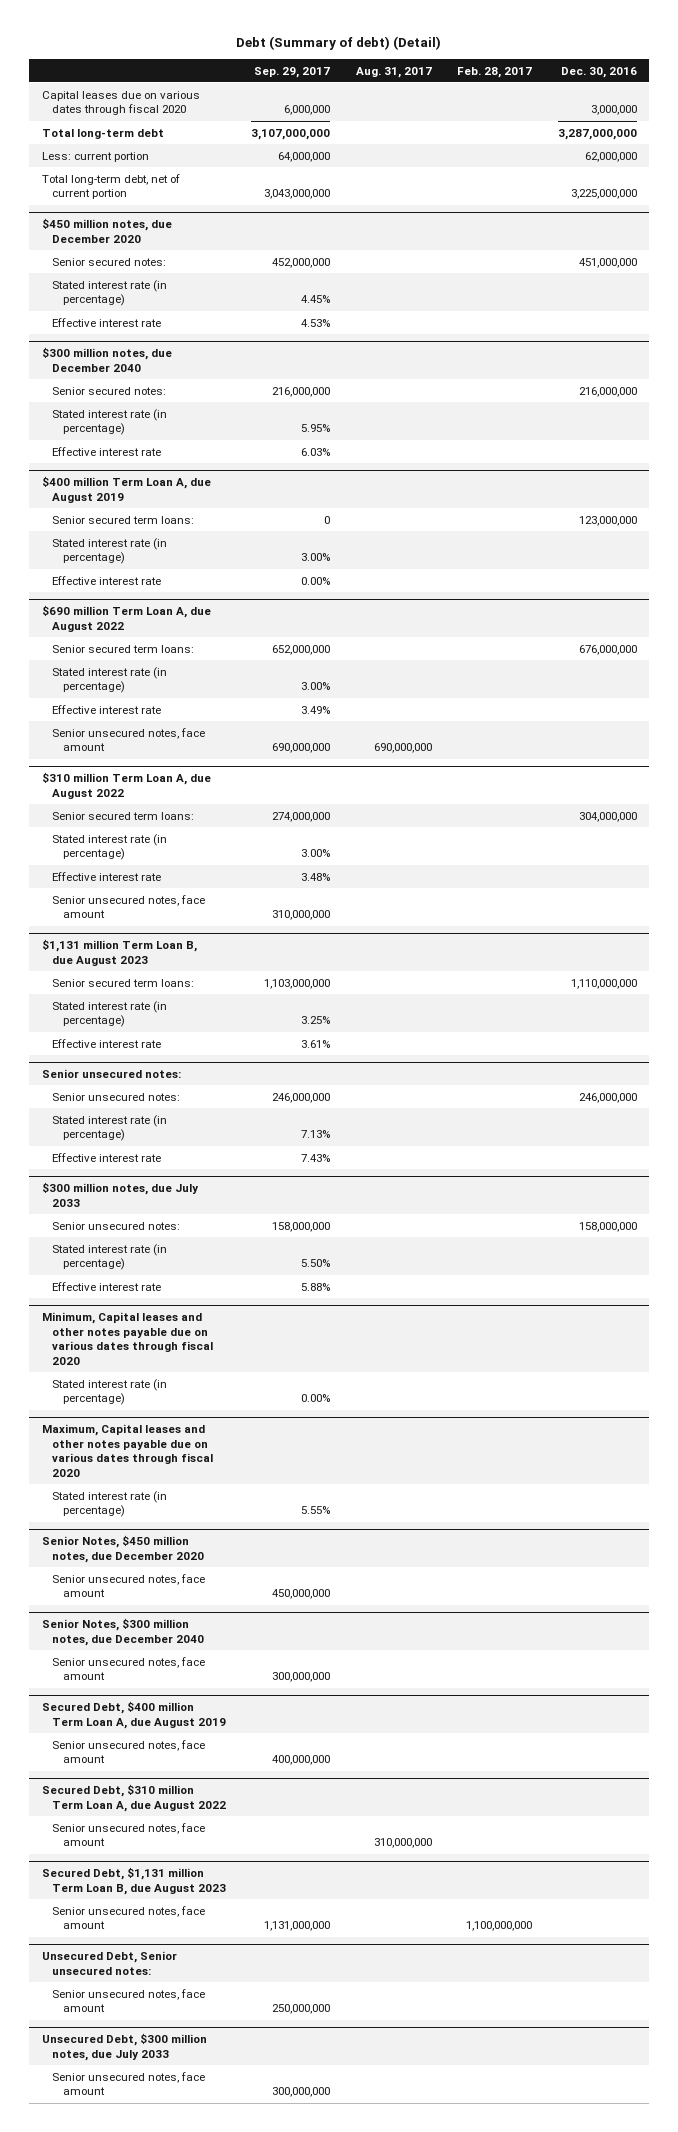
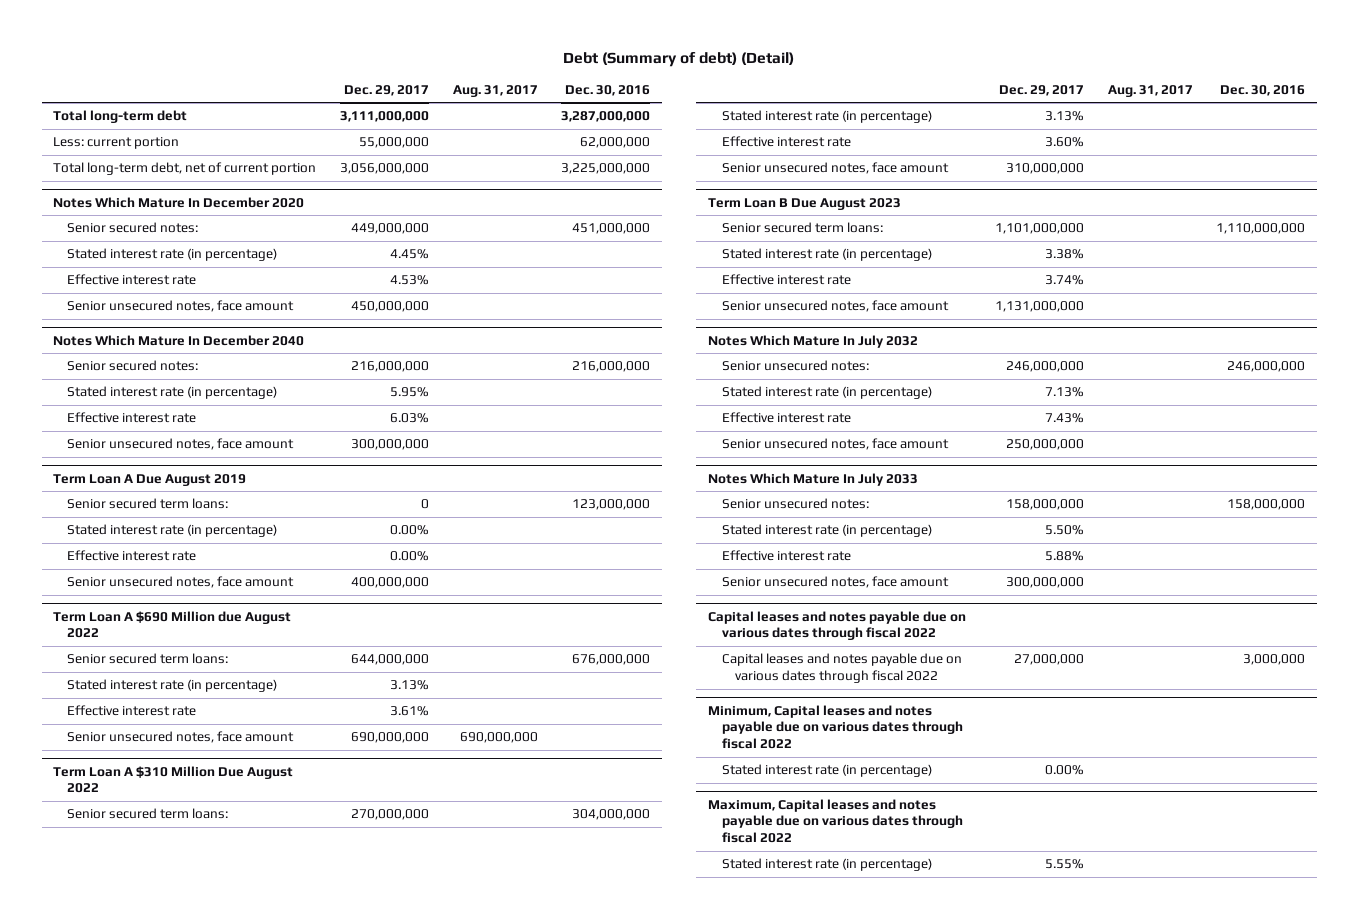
- | Sep. 29, 2017 | Aug. 31, 2017 | Feb. 28, 2017 | Dec. 30, 2016
+ | Dec. 29, 2017 | Aug. 31, 2017 | Dec. 30, 2016
- Capital leases due on various dates through fiscal 2020 | 6,000,000 | | | 3,000,000
- $450 million notes, due December 2020
+ Notes Which Mature In December 2020
- $300 million notes, due December 2040
+ Senior unsecured notes, face amount | 450,000,000 | |
+ Notes Which Mature In December 2040
- $400 million Term Loan A, due August 2019
+ Senior unsecured notes, face amount | 300,000,000 | |
+ Term Loan A Due August 2019
- $690 million Term Loan A, due August 2022
+ Senior unsecured notes, face amount | 400,000,000 | |
+ Term Loan A $690 Million due August 2022
- $310 million Term Loan A, due August 2022
+ Term Loan A $310 Million Due August 2022
- $1,131 million Term Loan B, due August 2023
+ Term Loan B Due August 2023
- Senior unsecured notes:
+ Senior unsecured notes, face amount | 1,131,000,000 | |
+ Notes Which Mature In July 2032
- $300 million notes, due July 2033
+ Senior unsecured notes, face amount | 250,000,000 | |
+ Notes Which Mature In July 2033
- Minimum, Capital leases and other notes payable due on various dates through fiscal 2020
+ Senior unsecured notes, face amount | 300,000,000 | |
+ Capital leases and notes payable due on various dates through fiscal 2022
+ Capital leases and notes payable due on various dates through fiscal 2022 | 27,000,000 | | 3,000,000
+ Minimum, Capital leases and notes payable due on various dates through fiscal 2022
- Maximum, Capital leases and other notes payable due on various dates through fiscal 2020
+ Maximum, Capital leases and notes payable due on various dates through fiscal 2022
- Senior Notes, $450 million notes, due December 2020
- Senior unsecured notes, face amount | 450,000,000 | | |
- Senior Notes, $300 million notes, due December 2040
- Senior unsecured notes, face amount | 300,000,000 | | |
- Secured Debt, $400 million Term Loan A, due August 2019
- Senior unsecured notes, face amount | 400,000,000 | | |
- Secured Debt, $310 million Term Loan A, due August 2022
- Senior unsecured notes, face amount | | 310,000,000 | |
- Secured Debt, $1,131 million Term Loan B, due August 2023
- Senior unsecured notes, face amount | 1,131,000,000 | | 1,100,000,000 |
- Unsecured Debt, Senior unsecured notes:
- Senior unsecured notes, face amount | 250,000,000 | | |
- Unsecured Debt, $300 million notes, due July 2033
- Senior unsecured notes, face amount | 300,000,000 | | |

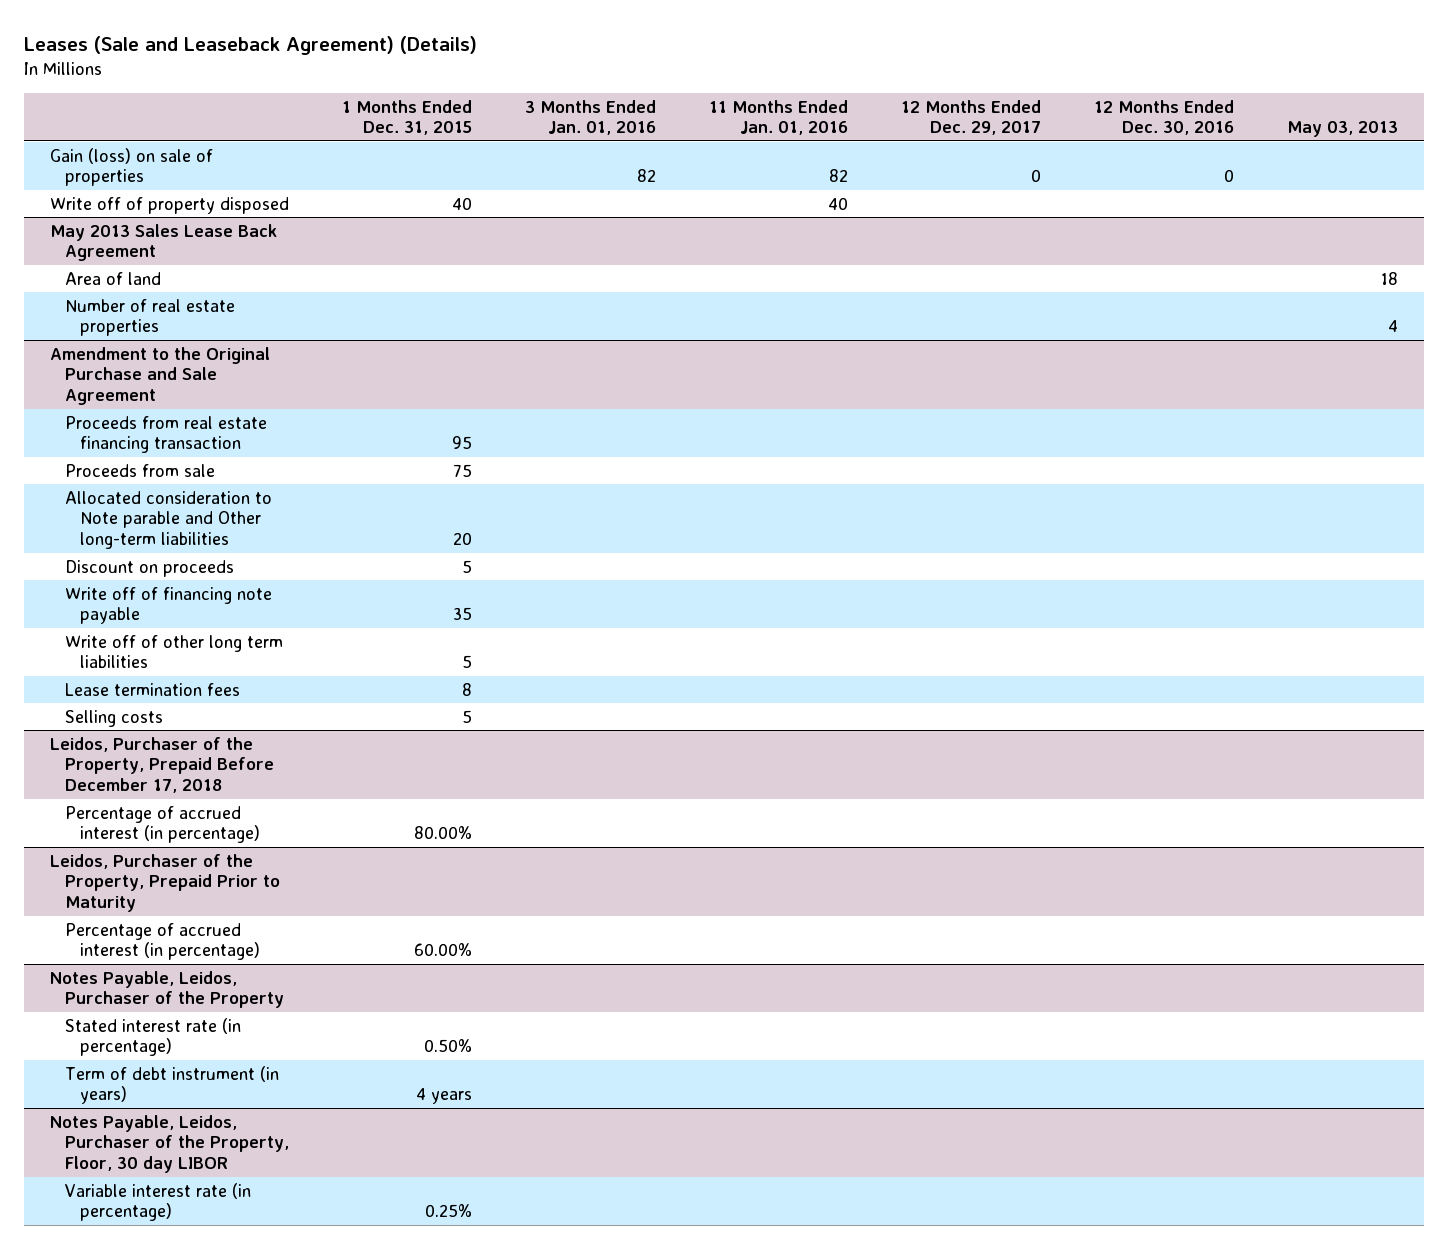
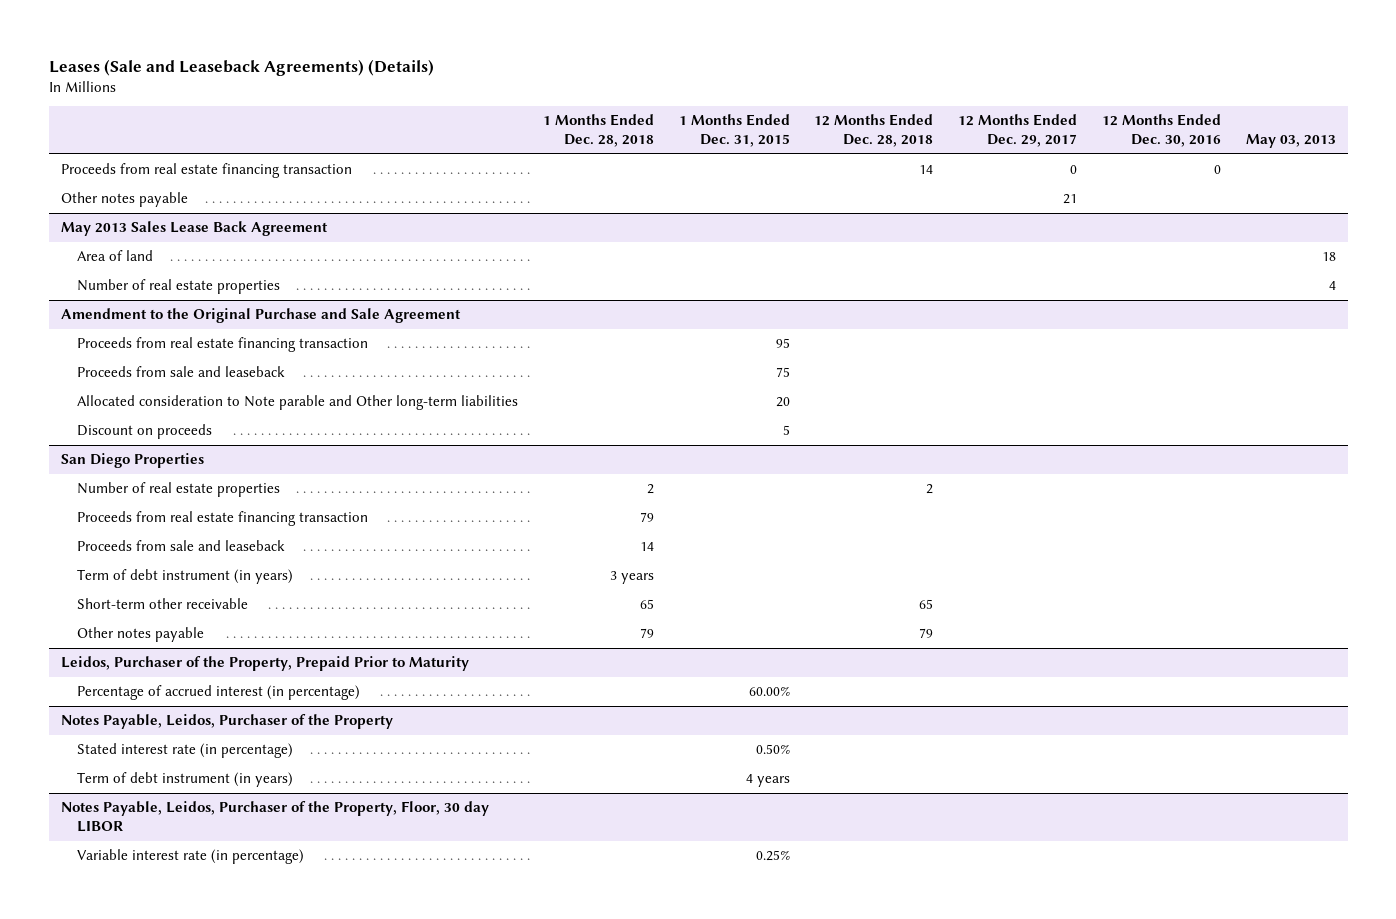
- Leases (Sale and Leaseback Agreement) (Details)
+ Leases (Sale and Leaseback Agreements) (Details)
- | 1 Months Ended Dec. 31, 2015 | 3 Months Ended Jan. 01, 2016 | 11 Months Ended Jan. 01, 2016 | 12 Months Ended Dec. 29, 2017 | 12 Months Ended Dec. 30, 2016 | May 03, 2013
+ | 1 Months Ended Dec. 28, 2018 | 1 Months Ended Dec. 31, 2015 | 12 Months Ended Dec. 28, 2018 | 12 Months Ended Dec. 29, 2017 | 12 Months Ended Dec. 30, 2016 | May 03, 2013
- Gain (loss) on sale of properties | | 82 | 82 | 0 | 0 |
- Write off of property disposed | 40 | | 40 | | |
+ Proceeds from real estate financing transaction | | | 14 | 0 | 0 |
+ Other notes payable | | | | 21 | |
@ Amendment to the Original Purchase and Sale Agreement
- Proceeds from sale | 75 | | | | |
+ Proceeds from sale and leaseback | | 75 | | | |
- Write off of financing note payable | 35 | | | | |
- Write off of other long term liabilities | 5 | | | | |
- Lease termination fees | 8 | | | | |
- Selling costs | 5 | | | | |
- Leidos, Purchaser of the Property, Prepaid Before December 17, 2018
- Percentage of accrued interest (in percentage) | 80.00% | | | | |
+ San Diego Properties
+ Number of real estate properties | 2 | | 2 | | |
+ Proceeds from real estate financing transaction | 79 | | | | |
+ Proceeds from sale and leaseback | 14 | | | | |
+ Term of debt instrument (in years) | 3 years | | | | |
+ Short-term other receivable | 65 | | 65 | | |
+ Other notes payable | 79 | | 79 | | |

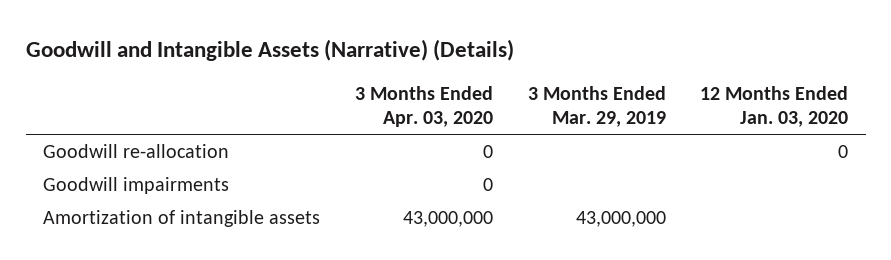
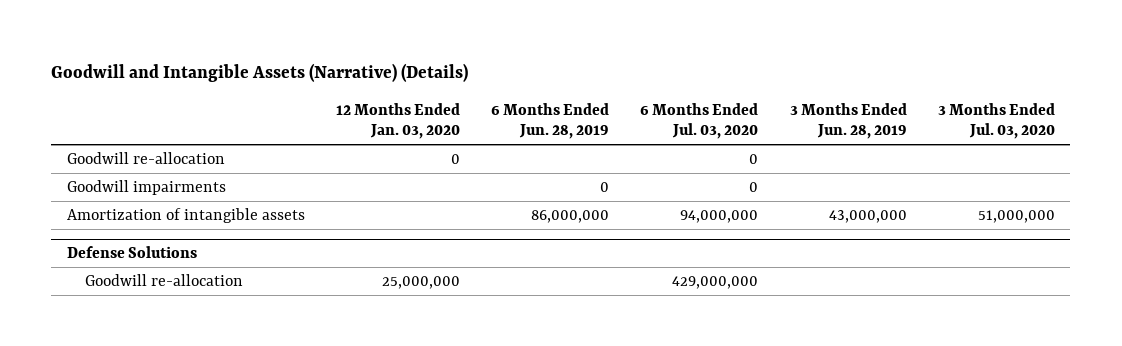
- | 3 Months Ended Apr. 03, 2020 | 3 Months Ended Mar. 29, 2019 | 12 Months Ended Jan. 03, 2020
+ | 12 Months Ended Jan. 03, 2020 | 6 Months Ended Jun. 28, 2019 | 6 Months Ended Jul. 03, 2020 | 3 Months Ended Jun. 28, 2019 | 3 Months Ended Jul. 03, 2020
+ Defense Solutions
+ Goodwill re-allocation | 25,000,000 | | 429,000,000 | |

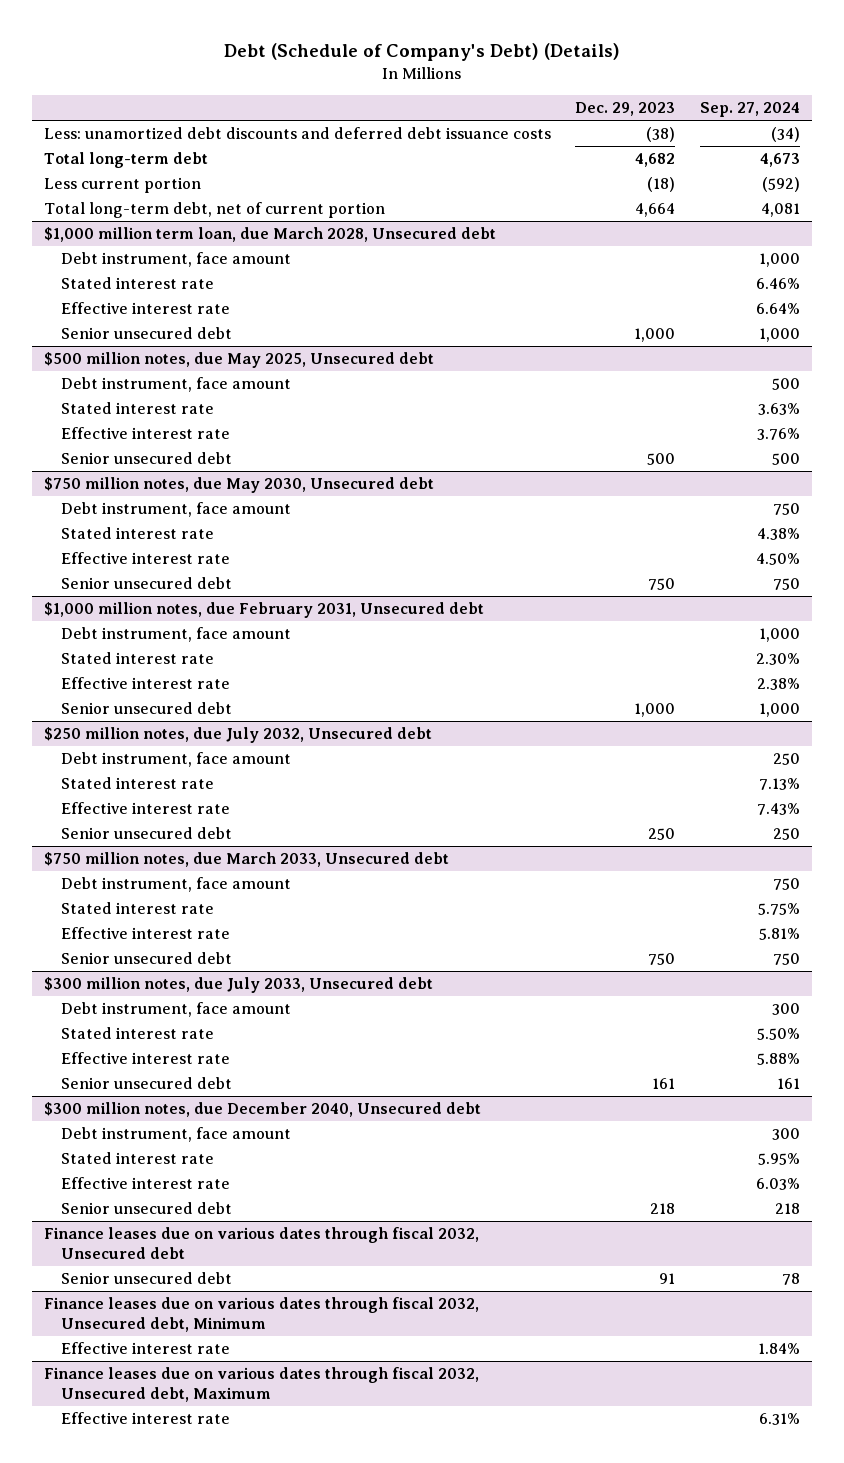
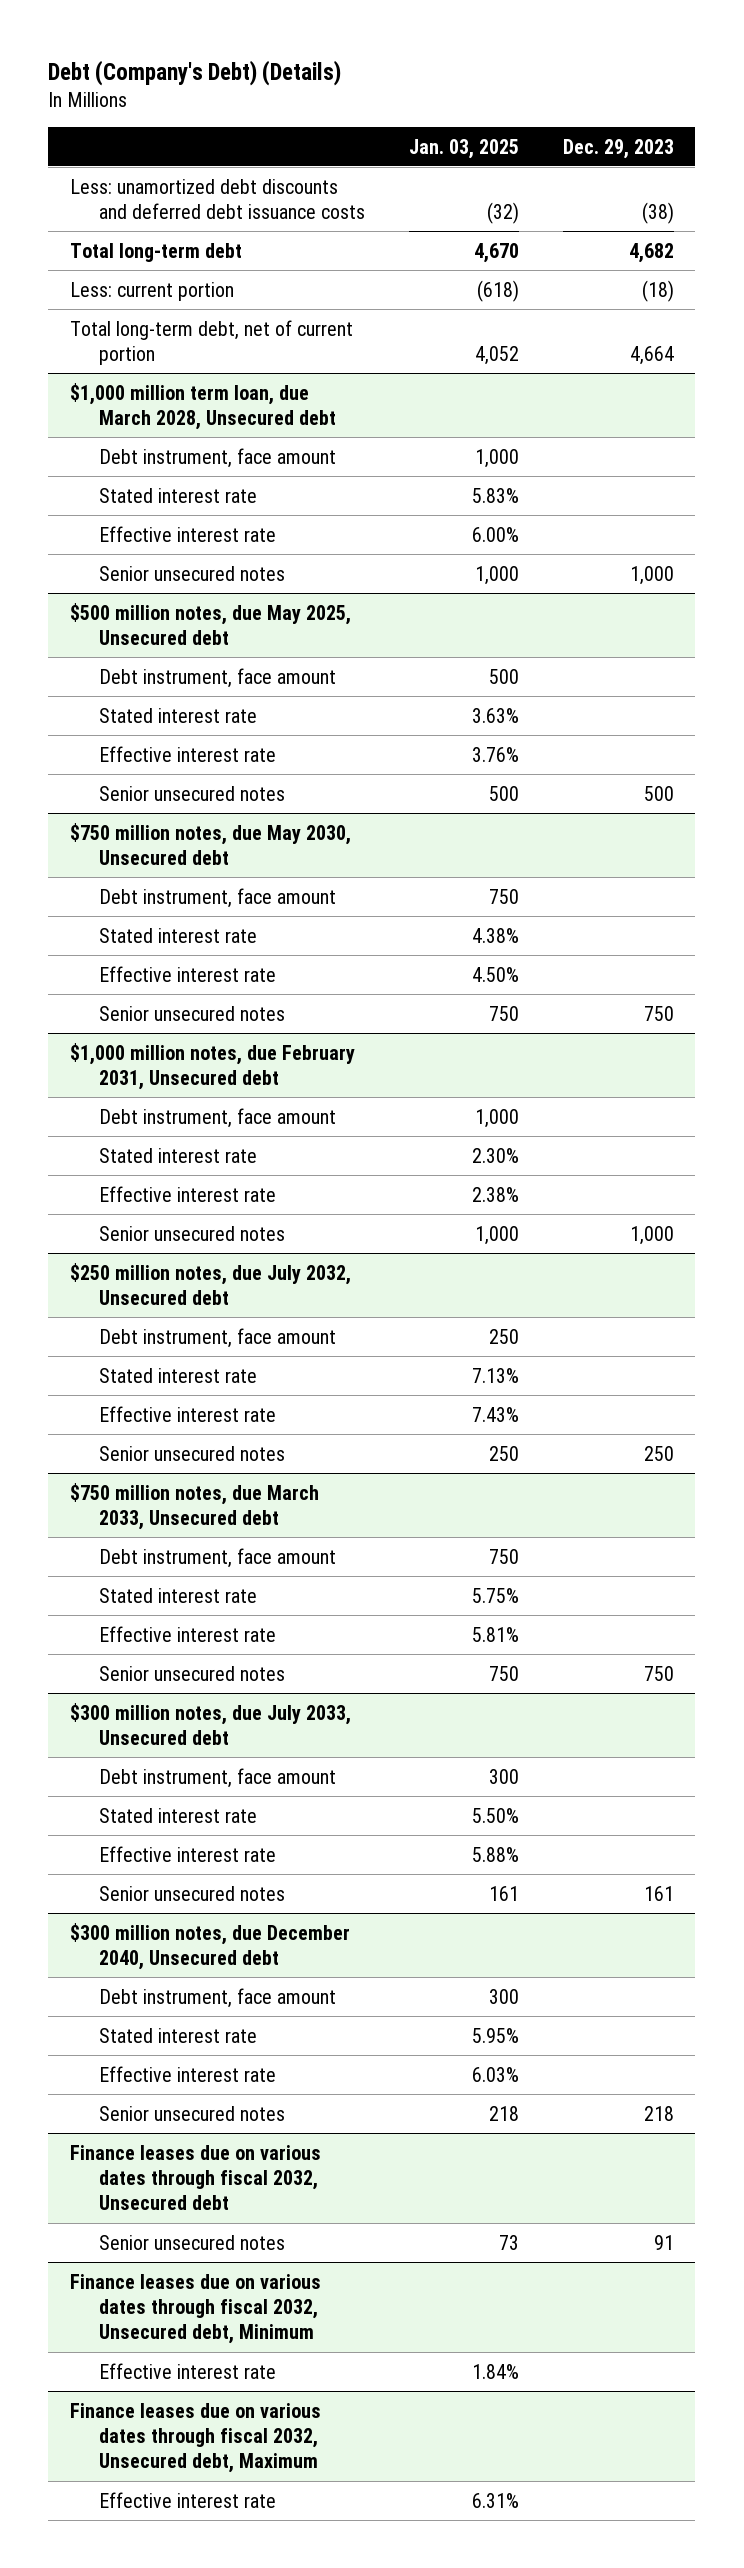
- Debt (Schedule of Company's Debt) (Details)
+ Debt (Company's Debt) (Details)
- | Dec. 29, 2023 | Sep. 27, 2024
+ | Jan. 03, 2025 | Dec. 29, 2023
- Less current portion | (18) | (592)
+ Less: current portion | (618) | (18)
@ $1,000 million term loan, due March 2028, Unsecured debt
- Senior unsecured debt | 1,000 | 1,000
+ Senior unsecured notes | 1,000 | 1,000
@ $500 million notes, due May 2025, Unsecured debt
- Senior unsecured debt | 500 | 500
+ Senior unsecured notes | 500 | 500
@ $750 million notes, due May 2030, Unsecured debt
- Senior unsecured debt | 750 | 750
+ Senior unsecured notes | 750 | 750
@ $1,000 million notes, due February 2031, Unsecured debt
- Senior unsecured debt | 1,000 | 1,000
+ Senior unsecured notes | 1,000 | 1,000
@ $250 million notes, due July 2032, Unsecured debt
- Senior unsecured debt | 250 | 250
+ Senior unsecured notes | 250 | 250
@ $750 million notes, due March 2033, Unsecured debt
- Senior unsecured debt | 750 | 750
+ Senior unsecured notes | 750 | 750
@ $300 million notes, due July 2033, Unsecured debt
- Senior unsecured debt | 161 | 161
+ Senior unsecured notes | 161 | 161
@ $300 million notes, due December 2040, Unsecured debt
- Senior unsecured debt | 218 | 218
+ Senior unsecured notes | 218 | 218
@ Finance leases due on various dates through fiscal 2032, Unsecured debt
- Senior unsecured debt | 91 | 78
+ Senior unsecured notes | 73 | 91

